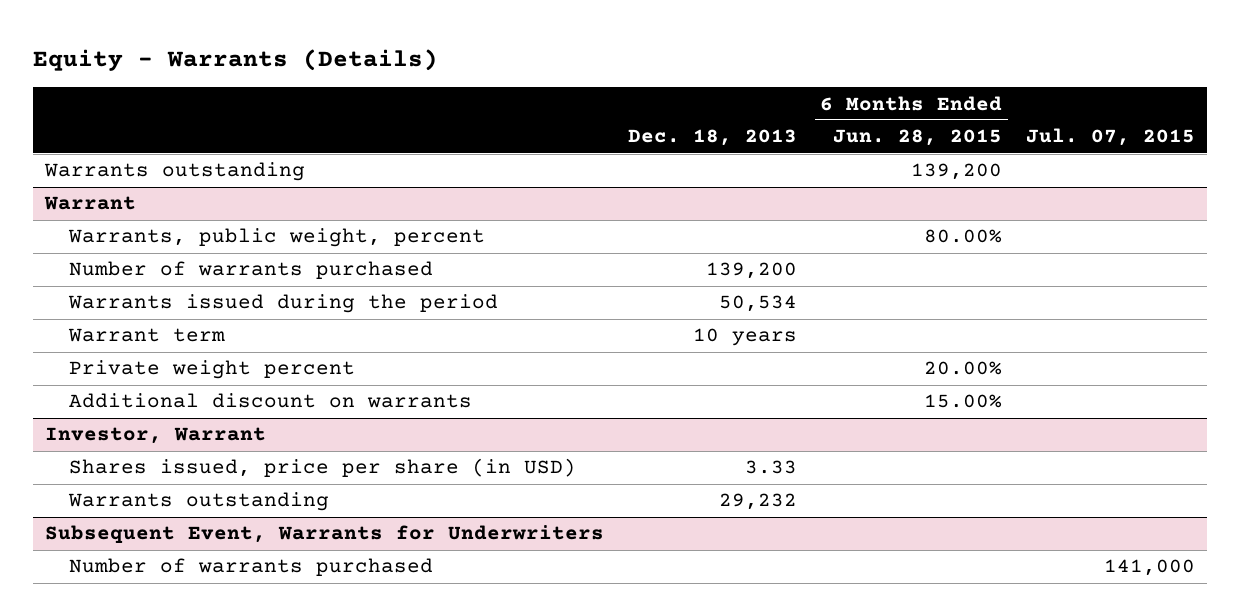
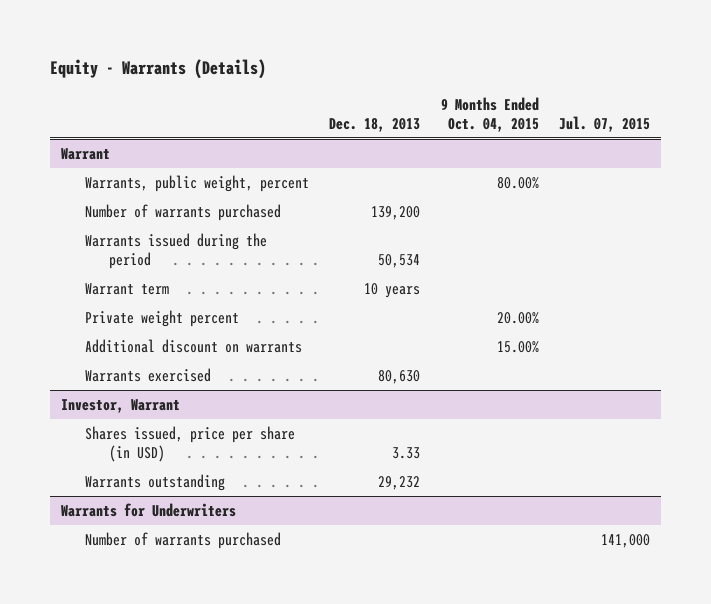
- | Dec. 18, 2013 | 6 Months Ended Jun. 28, 2015 | Jul. 07, 2015
+ | Dec. 18, 2013 | 9 Months Ended Oct. 04, 2015 | Jul. 07, 2015
- Warrants outstanding | | 139,200 |
@ Warrant
+ Warrants exercised | 80,630 | |
- Subsequent Event, Warrants for Underwriters
+ Warrants for Underwriters

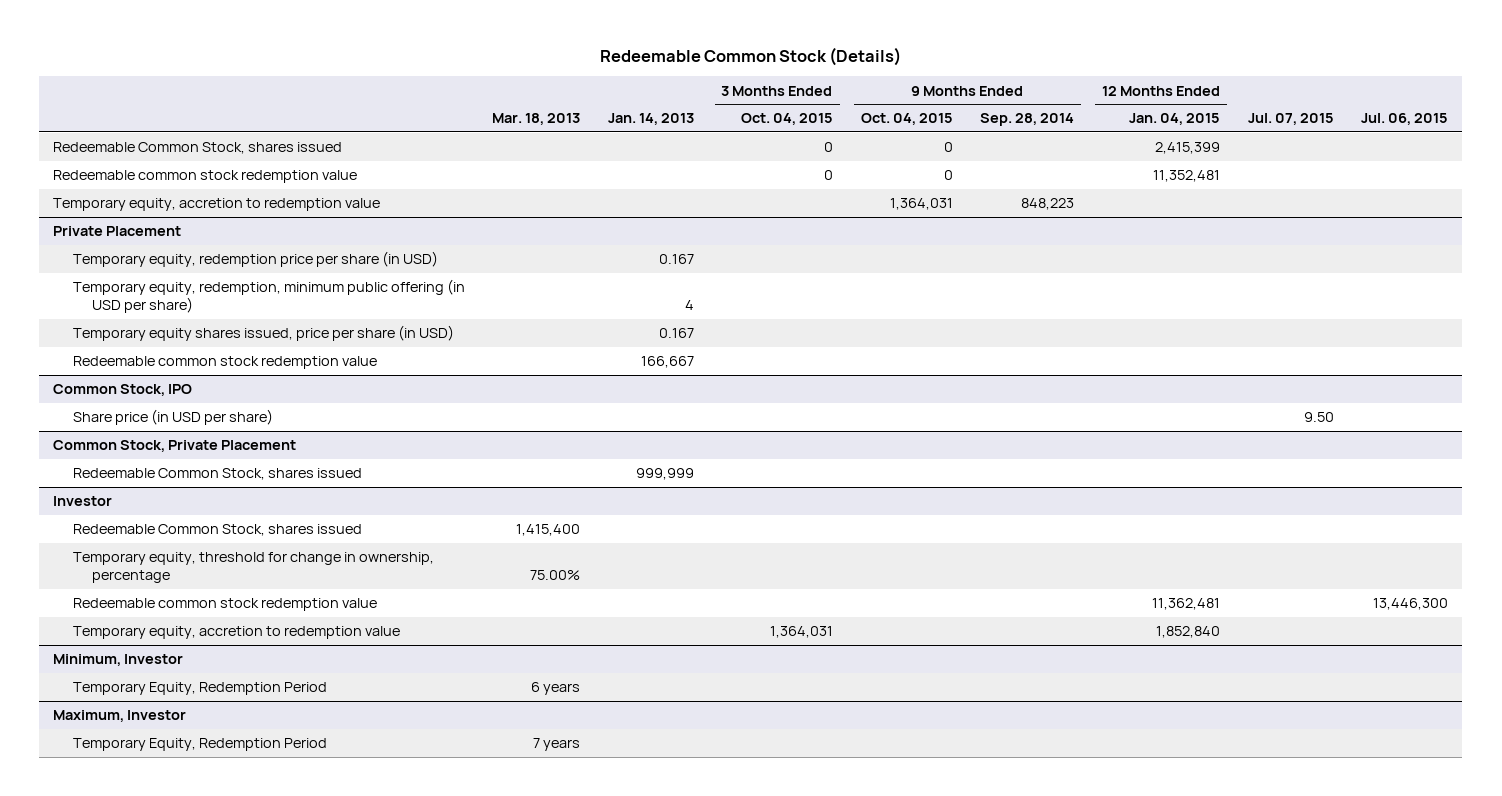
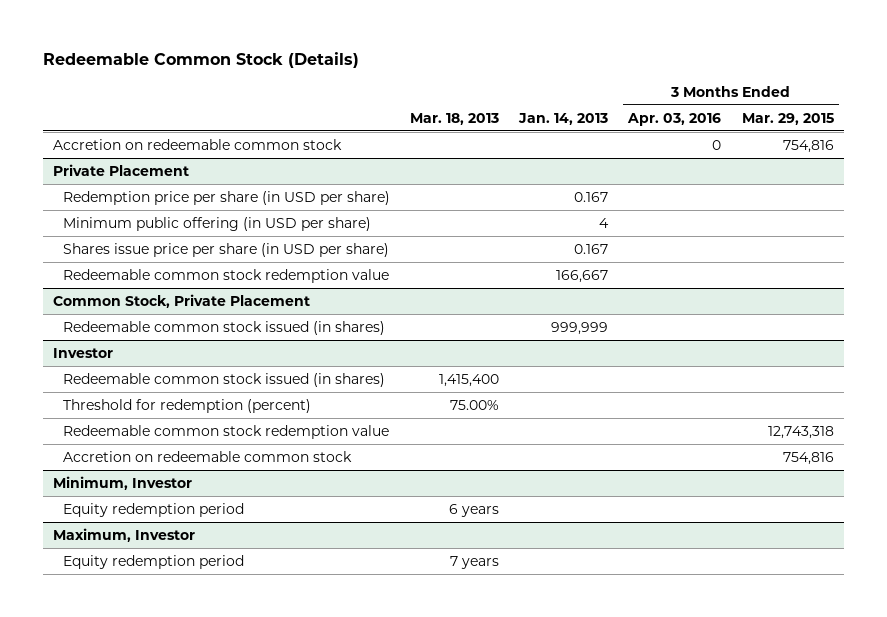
- | Mar. 18, 2013 | Jan. 14, 2013 | 3 Months Ended Oct. 04, 2015 | 9 Months Ended Oct. 04, 2015 | 9 Months Ended Sep. 28, 2014 | 12 Months Ended Jan. 04, 2015 | Jul. 07, 2015 | Jul. 06, 2015
+ | Mar. 18, 2013 | Jan. 14, 2013 | 3 Months Ended Apr. 03, 2016 | 3 Months Ended Mar. 29, 2015
- Redeemable Common Stock, shares issued | | | 0 | 0 | | 2,415,399 | |
- Redeemable common stock redemption value | | | 0 | 0 | | 11,352,481 | |
- Temporary equity, accretion to redemption value | | | | 1,364,031 | 848,223 | | |
+ Accretion on redeemable common stock | | | 0 | 754,816
@ Private Placement
- Temporary equity, redemption price per share (in USD) | | 0.167 | | | | | |
- Temporary equity, redemption, minimum public offering (in USD per share) | | 4 | | | | | |
- Temporary equity shares issued, price per share (in USD) | | 0.167 | | | | | |
+ Redemption price per share (in USD per share) | | 0.167 | |
+ Minimum public offering (in USD per share) | | 4 | |
+ Shares issue price per share (in USD per share) | | 0.167 | |
- Common Stock, IPO
- Share price (in USD per share) | | | | | | | 9.50 |
@ Common Stock, Private Placement
- Redeemable Common Stock, shares issued | | 999,999 | | | | | |
+ Redeemable common stock issued (in shares) | | 999,999 | |
@ Investor
- Redeemable Common Stock, shares issued | 1,415,400 | | | | | | |
- Temporary equity, threshold for change in ownership, percentage | 75.00% | | | | | | |
+ Redeemable common stock issued (in shares) | 1,415,400 | | |
+ Threshold for redemption (percent) | 75.00% | | |
- Temporary equity, accretion to redemption value | | | 1,364,031 | | | 1,852,840 | |
+ Accretion on redeemable common stock | | | | 754,816
@ Minimum, Investor
- Temporary Equity, Redemption Period | 6 years | | | | | | |
+ Equity redemption period | 6 years | | |
@ Maximum, Investor
- Temporary Equity, Redemption Period | 7 years | | | | | | |
+ Equity redemption period | 7 years | | |

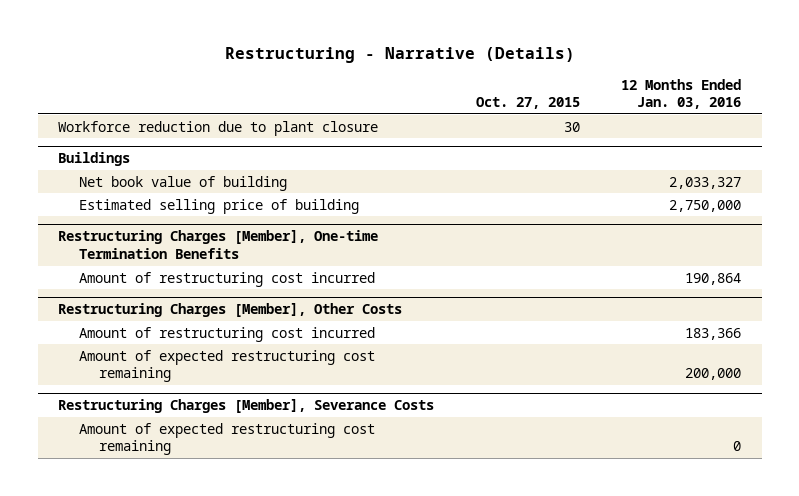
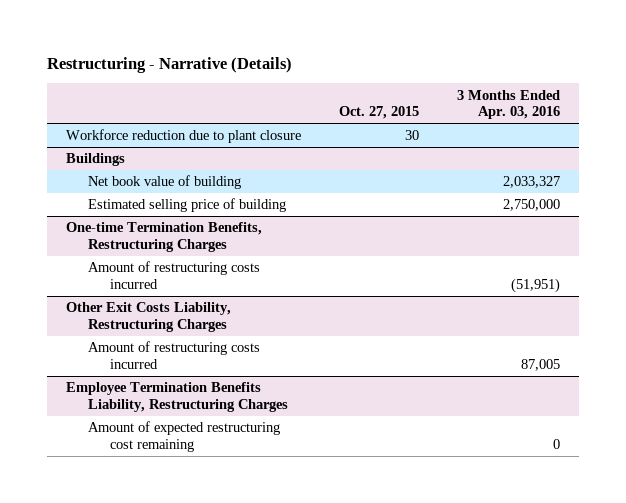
- | Oct. 27, 2015 | 12 Months Ended Jan. 03, 2016
+ | Oct. 27, 2015 | 3 Months Ended Apr. 03, 2016
- Restructuring Charges [Member], One-time Termination Benefits
- Amount of restructuring cost incurred | | 190,864
- Restructuring Charges [Member], Other Costs
- Amount of restructuring cost incurred | | 183,366
- Amount of expected restructuring cost remaining | | 200,000
- Restructuring Charges [Member], Severance Costs
- Amount of expected restructuring cost remaining | | 0
+ One-time Termination Benefits, Restructuring Charges
+ Amount of restructuring costs incurred | | (51,951)
+ Other Exit Costs Liability, Restructuring Charges
+ Amount of restructuring costs incurred | | 87,005
+ Employee Termination Benefits Liability, Restructuring Charges
+ Amount of expected restructuring cost remaining | | 0

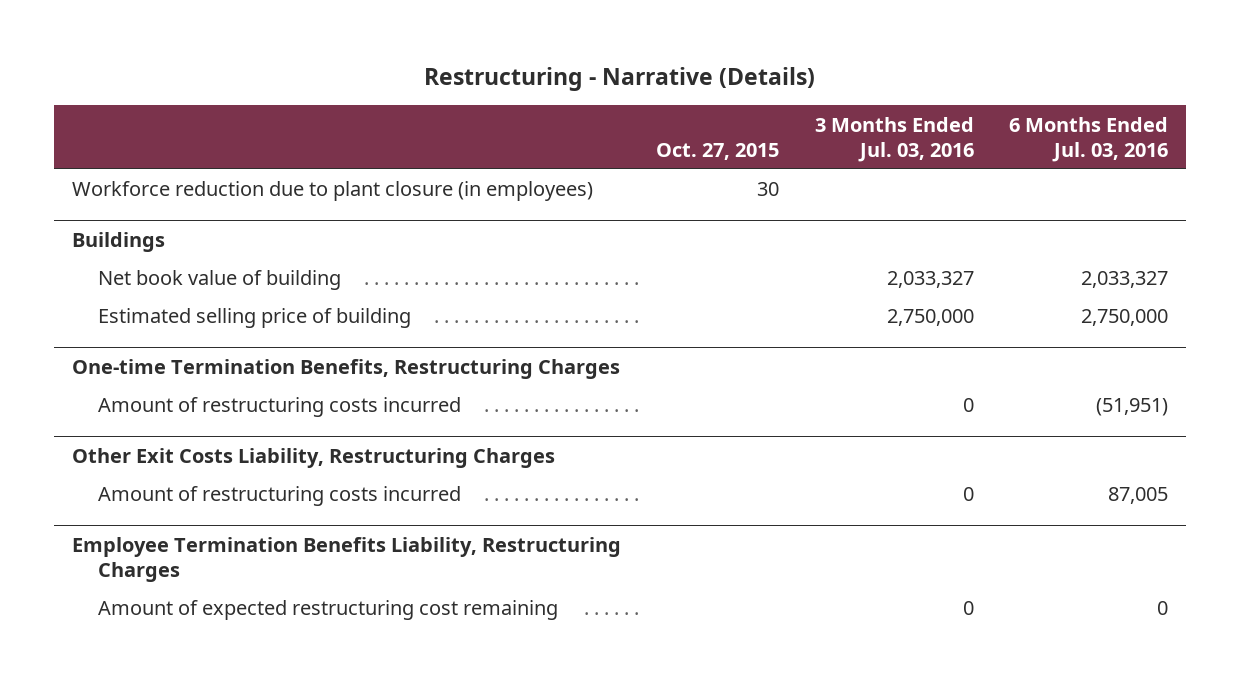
- | Oct. 27, 2015 | 3 Months Ended Apr. 03, 2016
+ | Oct. 27, 2015 | 3 Months Ended Jul. 03, 2016 | 6 Months Ended Jul. 03, 2016
- Workforce reduction due to plant closure | 30 |
+ Workforce reduction due to plant closure (in employees) | 30 | |

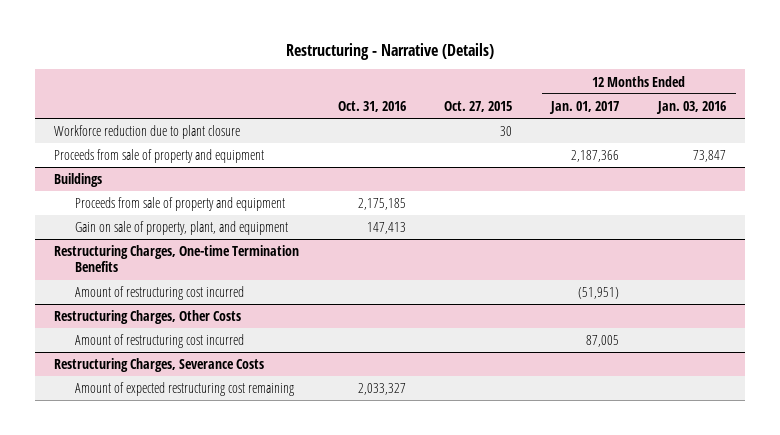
- | Oct. 27, 2015 | 3 Months Ended Jul. 03, 2016 | 6 Months Ended Jul. 03, 2016
+ | Oct. 31, 2016 | Oct. 27, 2015 | 12 Months Ended Jan. 01, 2017 | 12 Months Ended Jan. 03, 2016
- Workforce reduction due to plant closure (in employees) | 30 | |
+ Workforce reduction due to plant closure | | 30 | |
+ Proceeds from sale of property and equipment | | | 2,187,366 | 73,847
@ Buildings
- Net book value of building | | 2,033,327 | 2,033,327
- Estimated selling price of building | | 2,750,000 | 2,750,000
- One-time Termination Benefits, Restructuring Charges
- Amount of restructuring costs incurred | | 0 | (51,951)
- Other Exit Costs Liability, Restructuring Charges
- Amount of restructuring costs incurred | | 0 | 87,005
- Employee Termination Benefits Liability, Restructuring Charges
- Amount of expected restructuring cost remaining | | 0 | 0
@ Buildings
+ Proceeds from sale of property and equipment | 2,175,185 | | |
+ Gain on sale of property, plant, and equipment | 147,413 | | |
+ Restructuring Charges, One-time Termination Benefits
+ Amount of restructuring cost incurred | | | (51,951) |
+ Restructuring Charges, Other Costs
+ Amount of restructuring cost incurred | | | 87,005 |
+ Restructuring Charges, Severance Costs
+ Amount of expected restructuring cost remaining | 2,033,327 | | |

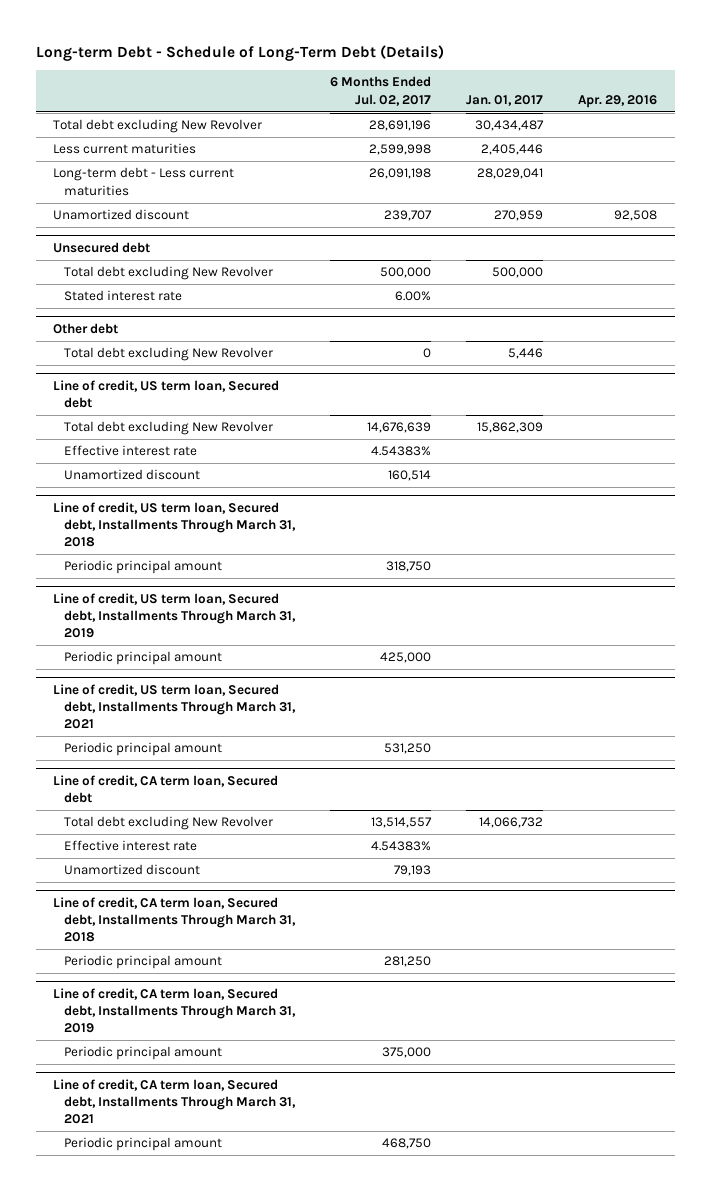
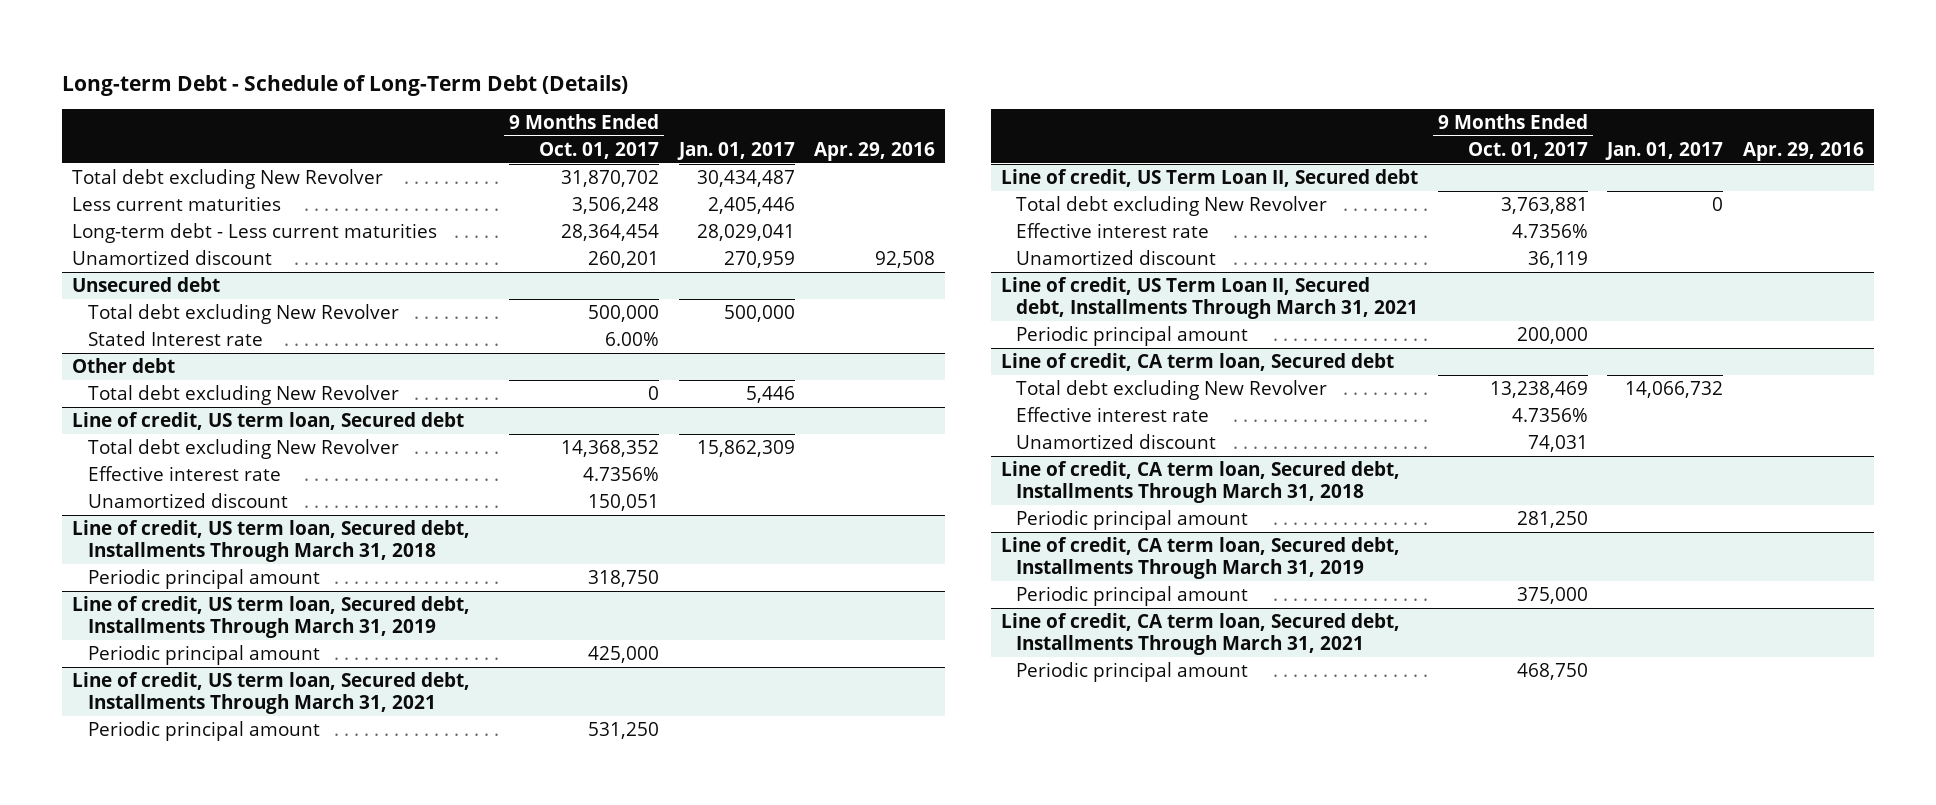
- | 6 Months Ended Jul. 02, 2017 | Jan. 01, 2017 | Apr. 29, 2016
+ | 9 Months Ended Oct. 01, 2017 | Jan. 01, 2017 | Apr. 29, 2016
@ Unsecured debt
- Stated interest rate | 6.00% | |
+ Stated Interest rate | 6.00% | |
+ Line of credit, US Term Loan II, Secured debt
+ Total debt excluding New Revolver | 3,763,881 | 0 |
+ Effective interest rate | 4.7356% | |
+ Unamortized discount | 36,119 | |
+ Line of credit, US Term Loan II, Secured debt, Installments Through March 31, 2021
+ Periodic principal amount | 200,000 | |

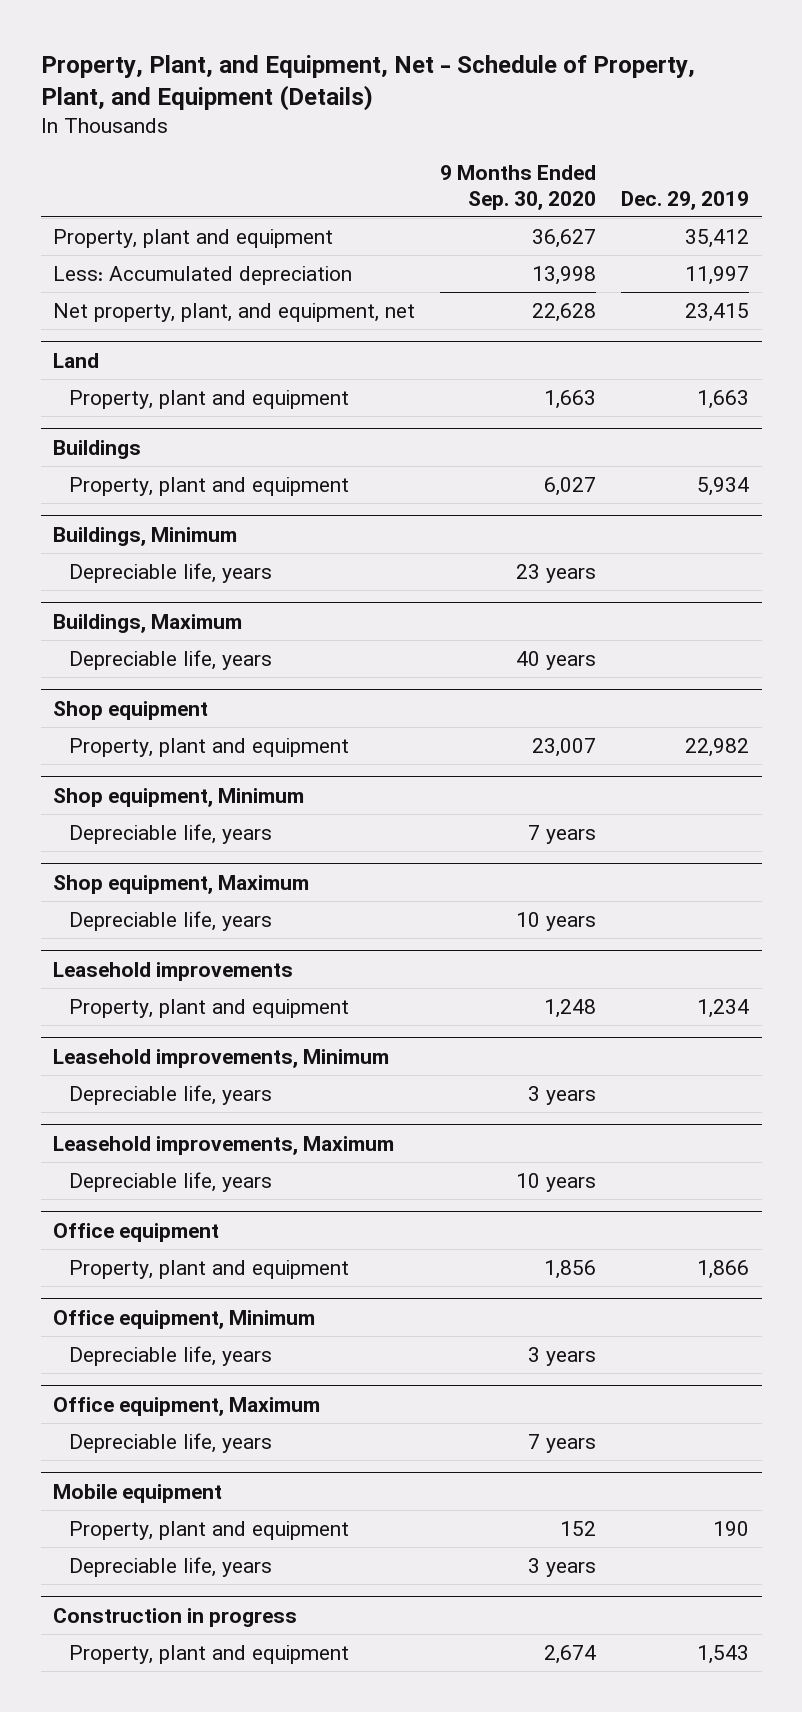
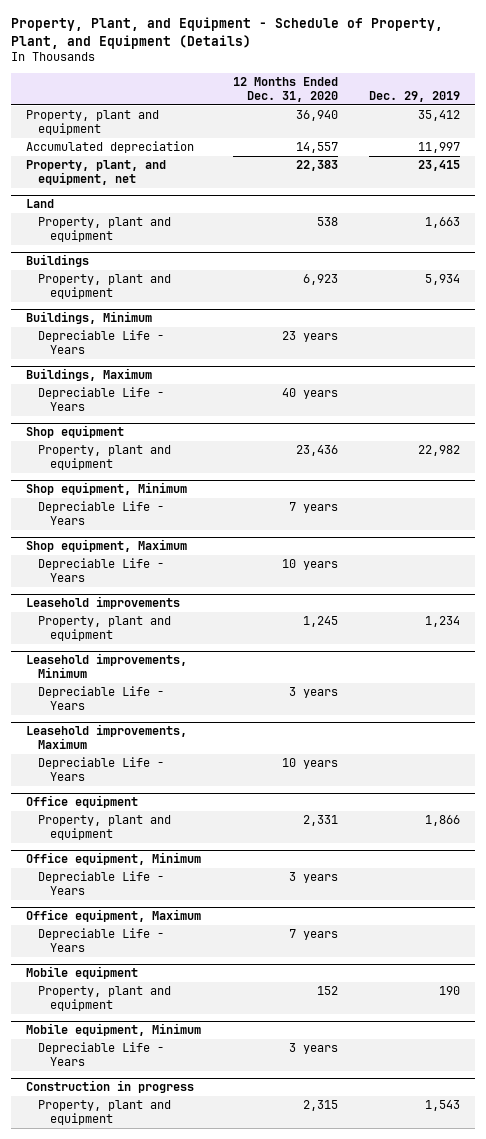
- Property, Plant, and Equipment, Net - Schedule of Property, Plant, and Equipment (Details)
+ Property, Plant, and Equipment - Schedule of Property, Plant, and Equipment (Details)
- | 9 Months Ended Sep. 30, 2020 | Dec. 29, 2019
+ | 12 Months Ended Dec. 31, 2020 | Dec. 29, 2019
- Less: Accumulated depreciation | 13,998 | 11,997
- Net property, plant, and equipment, net | 22,628 | 23,415
+ Accumulated depreciation | 14,557 | 11,997
+ Property, plant, and equipment, net | 22,383 | 23,415
@ Buildings, Minimum
- Depreciable life, years | 23 years |
+ Depreciable Life - Years | 23 years |
@ Buildings, Maximum
- Depreciable life, years | 40 years |
+ Depreciable Life - Years | 40 years |
@ Shop equipment, Minimum
- Depreciable life, years | 7 years |
+ Depreciable Life - Years | 7 years |
@ Shop equipment, Maximum
- Depreciable life, years | 10 years |
+ Depreciable Life - Years | 10 years |
@ Leasehold improvements, Minimum
- Depreciable life, years | 3 years |
+ Depreciable Life - Years | 3 years |
@ Leasehold improvements, Maximum
- Depreciable life, years | 10 years |
+ Depreciable Life - Years | 10 years |
@ Office equipment, Minimum
- Depreciable life, years | 3 years |
+ Depreciable Life - Years | 3 years |
@ Office equipment, Maximum
- Depreciable life, years | 7 years |
+ Depreciable Life - Years | 7 years |
@ Mobile equipment
- Depreciable life, years | 3 years |
+ Mobile equipment, Minimum
+ Depreciable Life - Years | 3 years |

